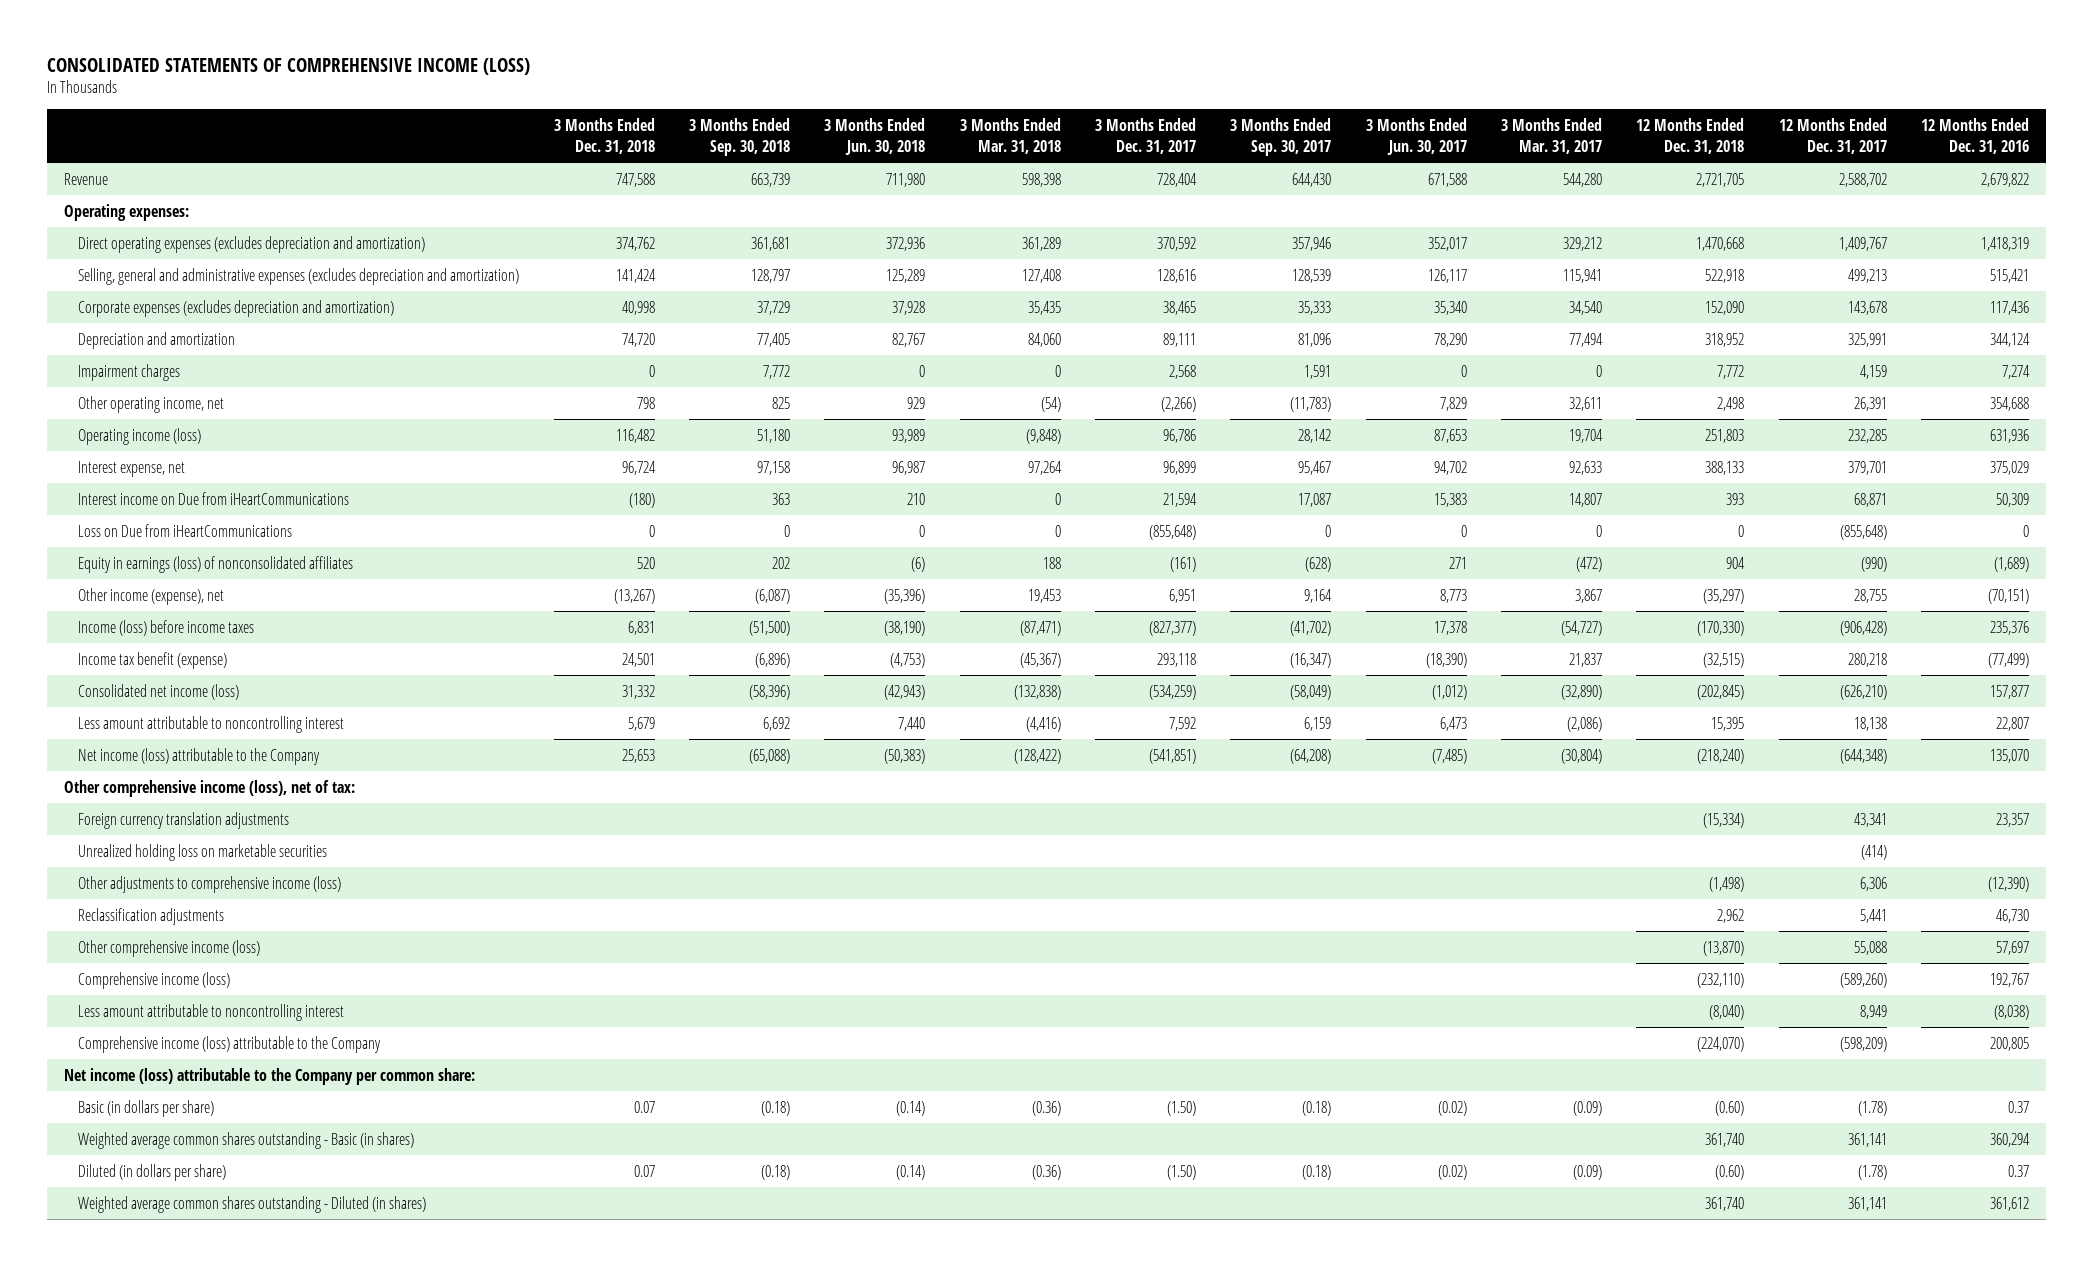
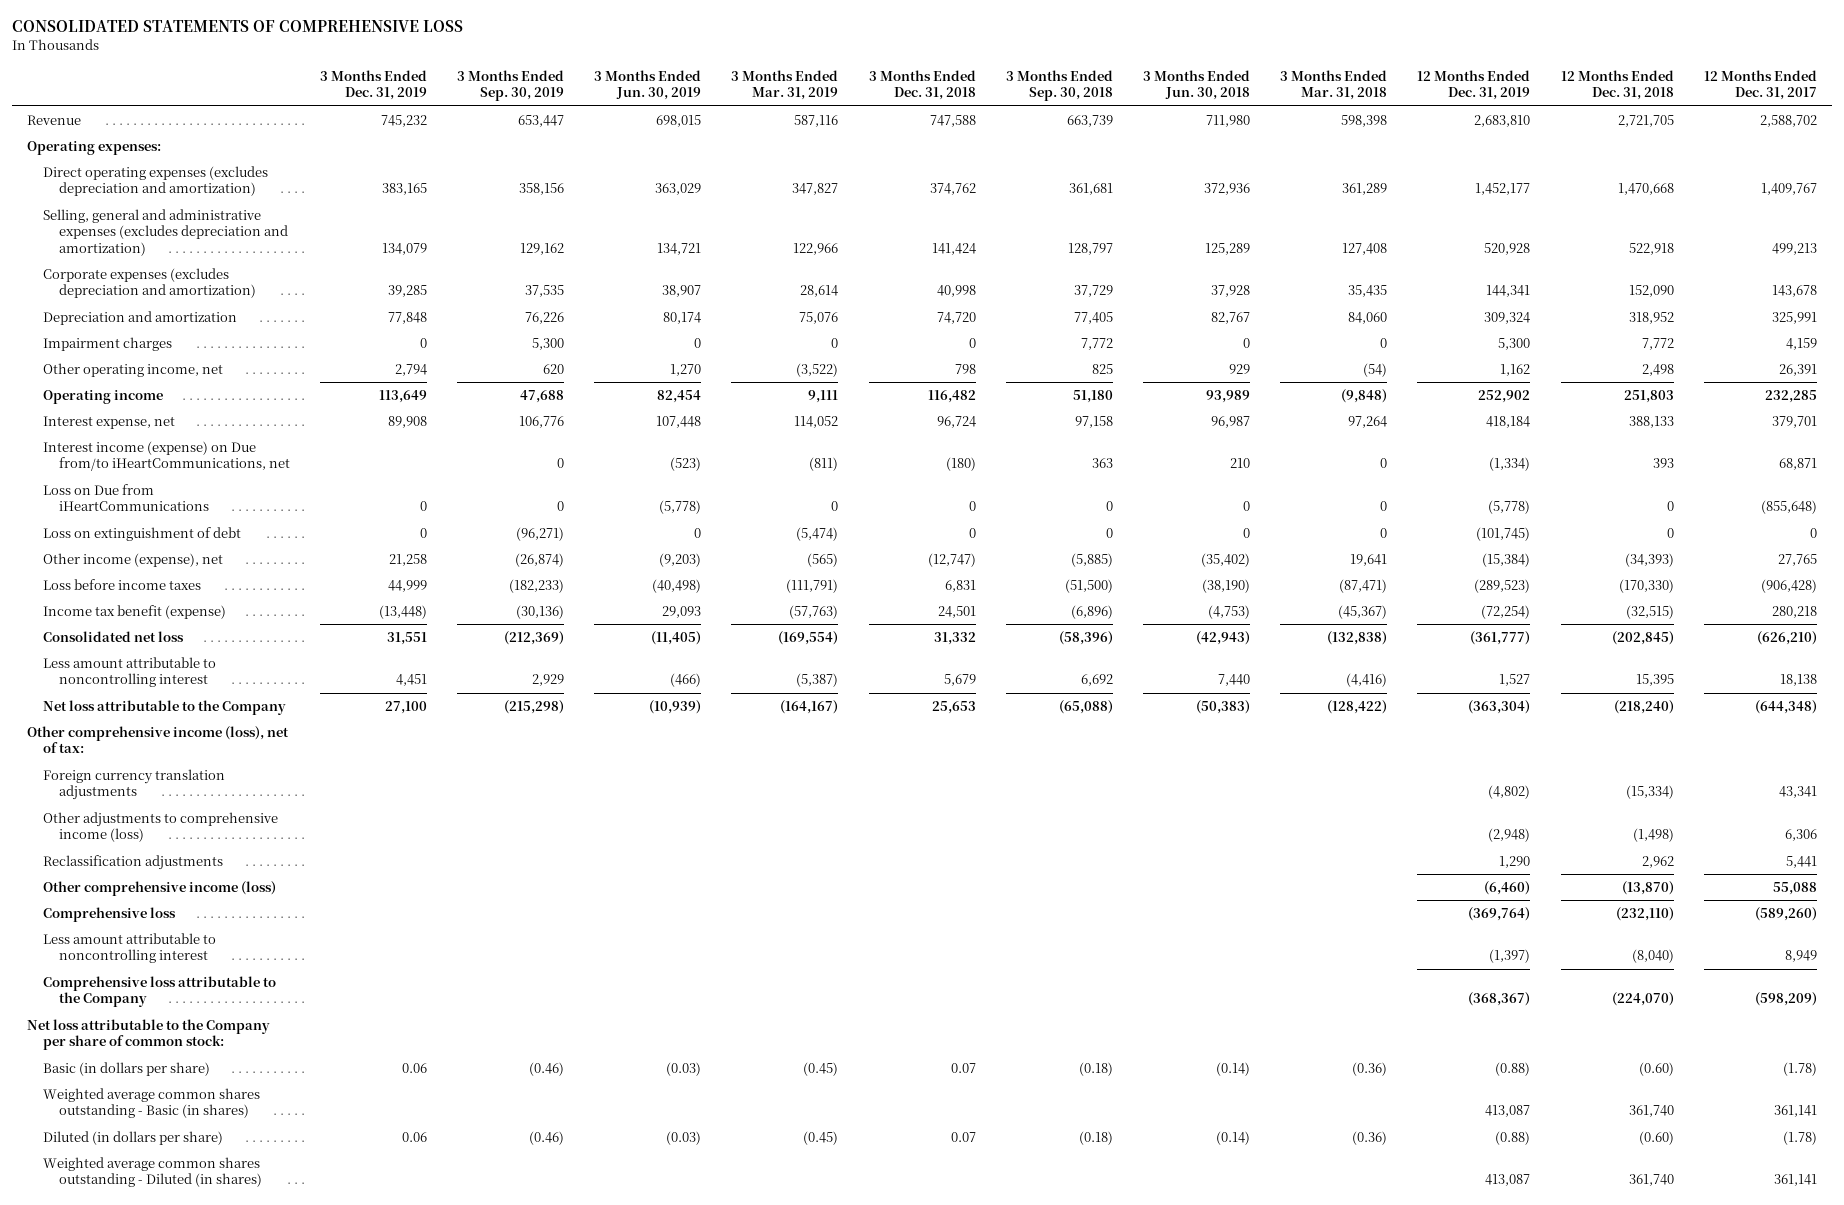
- CONSOLIDATED STATEMENTS OF COMPREHENSIVE INCOME (LOSS)
+ CONSOLIDATED STATEMENTS OF COMPREHENSIVE LOSS
- | 3 Months Ended Dec. 31, 2018 | 3 Months Ended Sep. 30, 2018 | 3 Months Ended Jun. 30, 2018 | 3 Months Ended Mar. 31, 2018 | 3 Months Ended Dec. 31, 2017 | 3 Months Ended Sep. 30, 2017 | 3 Months Ended Jun. 30, 2017 | 3 Months Ended Mar. 31, 2017 | 12 Months Ended Dec. 31, 2018 | 12 Months Ended Dec. 31, 2017 | 12 Months Ended Dec. 31, 2016
+ | 3 Months Ended Dec. 31, 2019 | 3 Months Ended Sep. 30, 2019 | 3 Months Ended Jun. 30, 2019 | 3 Months Ended Mar. 31, 2019 | 3 Months Ended Dec. 31, 2018 | 3 Months Ended Sep. 30, 2018 | 3 Months Ended Jun. 30, 2018 | 3 Months Ended Mar. 31, 2018 | 12 Months Ended Dec. 31, 2019 | 12 Months Ended Dec. 31, 2018 | 12 Months Ended Dec. 31, 2017
- Operating income (loss) | 116,482 | 51,180 | 93,989 | (9,848) | 96,786 | 28,142 | 87,653 | 19,704 | 251,803 | 232,285 | 631,936
+ Operating income | 113,649 | 47,688 | 82,454 | 9,111 | 116,482 | 51,180 | 93,989 | (9,848) | 252,902 | 251,803 | 232,285
- Interest income on Due from iHeartCommunications | (180) | 363 | 210 | 0 | 21,594 | 17,087 | 15,383 | 14,807 | 393 | 68,871 | 50,309
+ Interest income (expense) on Due from/to iHeartCommunications, net | | 0 | (523) | (811) | (180) | 363 | 210 | 0 | (1,334) | 393 | 68,871
- Equity in earnings (loss) of nonconsolidated affiliates | 520 | 202 | (6) | 188 | (161) | (628) | 271 | (472) | 904 | (990) | (1,689)
- Other income (expense), net | (13,267) | (6,087) | (35,396) | 19,453 | 6,951 | 9,164 | 8,773 | 3,867 | (35,297) | 28,755 | (70,151)
- Income (loss) before income taxes | 6,831 | (51,500) | (38,190) | (87,471) | (827,377) | (41,702) | 17,378 | (54,727) | (170,330) | (906,428) | 235,376
+ Loss on extinguishment of debt | 0 | (96,271) | 0 | (5,474) | 0 | 0 | 0 | 0 | (101,745) | 0 | 0
+ Other income (expense), net | 21,258 | (26,874) | (9,203) | (565) | (12,747) | (5,885) | (35,402) | 19,641 | (15,384) | (34,393) | 27,765
+ Loss before income taxes | 44,999 | (182,233) | (40,498) | (111,791) | 6,831 | (51,500) | (38,190) | (87,471) | (289,523) | (170,330) | (906,428)
- Consolidated net income (loss) | 31,332 | (58,396) | (42,943) | (132,838) | (534,259) | (58,049) | (1,012) | (32,890) | (202,845) | (626,210) | 157,877
+ Consolidated net loss | 31,551 | (212,369) | (11,405) | (169,554) | 31,332 | (58,396) | (42,943) | (132,838) | (361,777) | (202,845) | (626,210)
- Net income (loss) attributable to the Company | 25,653 | (65,088) | (50,383) | (128,422) | (541,851) | (64,208) | (7,485) | (30,804) | (218,240) | (644,348) | 135,070
+ Net loss attributable to the Company | 27,100 | (215,298) | (10,939) | (164,167) | 25,653 | (65,088) | (50,383) | (128,422) | (363,304) | (218,240) | (644,348)
- Unrealized holding loss on marketable securities | | | | | | | | | | (414) |
- Comprehensive income (loss) | | | | | | | | | (232,110) | (589,260) | 192,767
+ Comprehensive loss | | | | | | | | | (369,764) | (232,110) | (589,260)
- Comprehensive income (loss) attributable to the Company | | | | | | | | | (224,070) | (598,209) | 200,805
- Net income (loss) attributable to the Company per common share:
+ Comprehensive loss attributable to the Company | | | | | | | | | (368,367) | (224,070) | (598,209)
+ Net loss attributable to the Company per share of common stock:

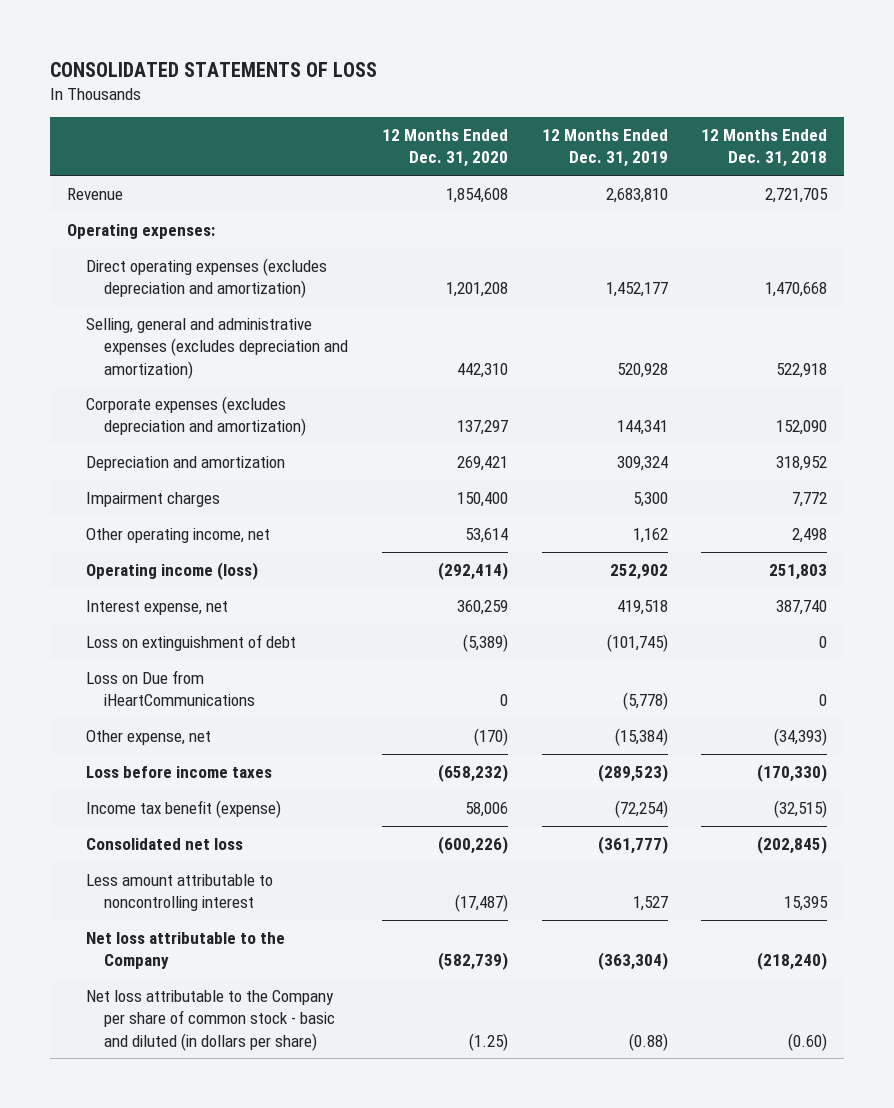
- CONSOLIDATED STATEMENTS OF COMPREHENSIVE LOSS
+ CONSOLIDATED STATEMENTS OF LOSS
- | 3 Months Ended Dec. 31, 2019 | 3 Months Ended Sep. 30, 2019 | 3 Months Ended Jun. 30, 2019 | 3 Months Ended Mar. 31, 2019 | 3 Months Ended Dec. 31, 2018 | 3 Months Ended Sep. 30, 2018 | 3 Months Ended Jun. 30, 2018 | 3 Months Ended Mar. 31, 2018 | 12 Months Ended Dec. 31, 2019 | 12 Months Ended Dec. 31, 2018 | 12 Months Ended Dec. 31, 2017
+ | 12 Months Ended Dec. 31, 2020 | 12 Months Ended Dec. 31, 2019 | 12 Months Ended Dec. 31, 2018
- Operating income | 113,649 | 47,688 | 82,454 | 9,111 | 116,482 | 51,180 | 93,989 | (9,848) | 252,902 | 251,803 | 232,285
- Interest expense, net | 89,908 | 106,776 | 107,448 | 114,052 | 96,724 | 97,158 | 96,987 | 97,264 | 418,184 | 388,133 | 379,701
- Interest income (expense) on Due from/to iHeartCommunications, net | | 0 | (523) | (811) | (180) | 363 | 210 | 0 | (1,334) | 393 | 68,871
+ Operating income (loss) | (292,414) | 252,902 | 251,803
+ Interest expense, net | 360,259 | 419,518 | 387,740
- Other income (expense), net | 21,258 | (26,874) | (9,203) | (565) | (12,747) | (5,885) | (35,402) | 19,641 | (15,384) | (34,393) | 27,765
moved down: Loss on Due from iHeartCommunications | 0 | (5,778) | 0
+ Other expense, net | (170) | (15,384) | (34,393)
- Other comprehensive income (loss), net of tax:
- Foreign currency translation adjustments | | | | | | | | | (4,802) | (15,334) | 43,341
- Other adjustments to comprehensive income (loss) | | | | | | | | | (2,948) | (1,498) | 6,306
- Reclassification adjustments | | | | | | | | | 1,290 | 2,962 | 5,441
- Other comprehensive income (loss) | | | | | | | | | (6,460) | (13,870) | 55,088
- Comprehensive loss | | | | | | | | | (369,764) | (232,110) | (589,260)
- Less amount attributable to noncontrolling interest | | | | | | | | | (1,397) | (8,040) | 8,949
- Comprehensive loss attributable to the Company | | | | | | | | | (368,367) | (224,070) | (598,209)
- Net loss attributable to the Company per share of common stock:
- Basic (in dollars per share) | 0.06 | (0.46) | (0.03) | (0.45) | 0.07 | (0.18) | (0.14) | (0.36) | (0.88) | (0.60) | (1.78)
- Weighted average common shares outstanding - Basic (in shares) | | | | | | | | | 413,087 | 361,740 | 361,141
- Diluted (in dollars per share) | 0.06 | (0.46) | (0.03) | (0.45) | 0.07 | (0.18) | (0.14) | (0.36) | (0.88) | (0.60) | (1.78)
- Weighted average common shares outstanding - Diluted (in shares) | | | | | | | | | 413,087 | 361,740 | 361,141
+ Net loss attributable to the Company per share of common stock - basic and diluted (in dollars per share) | (1.25) | (0.88) | (0.60)

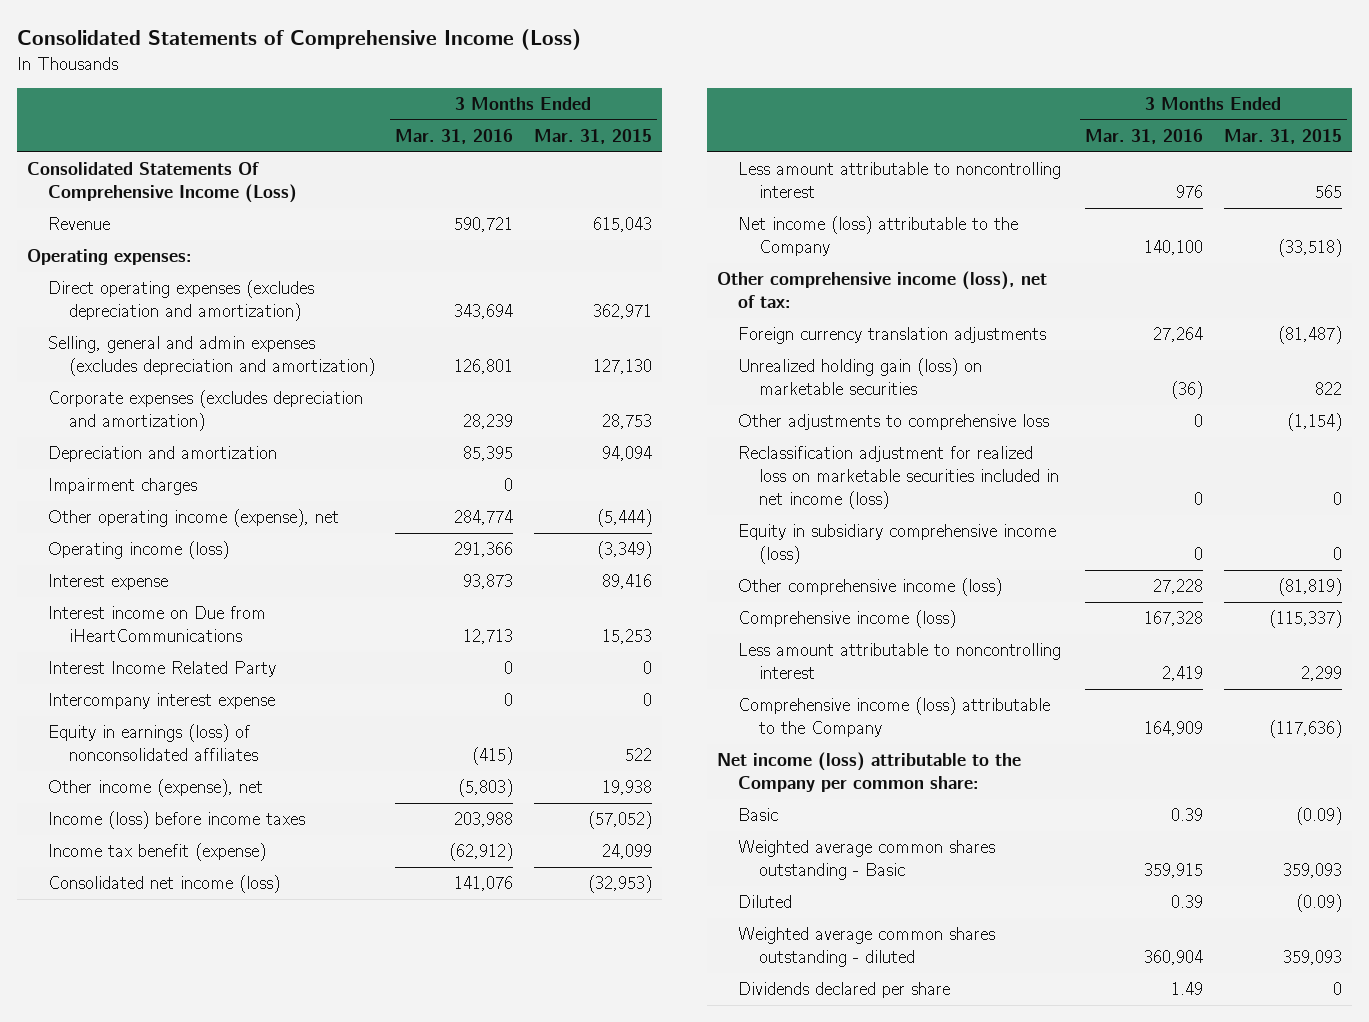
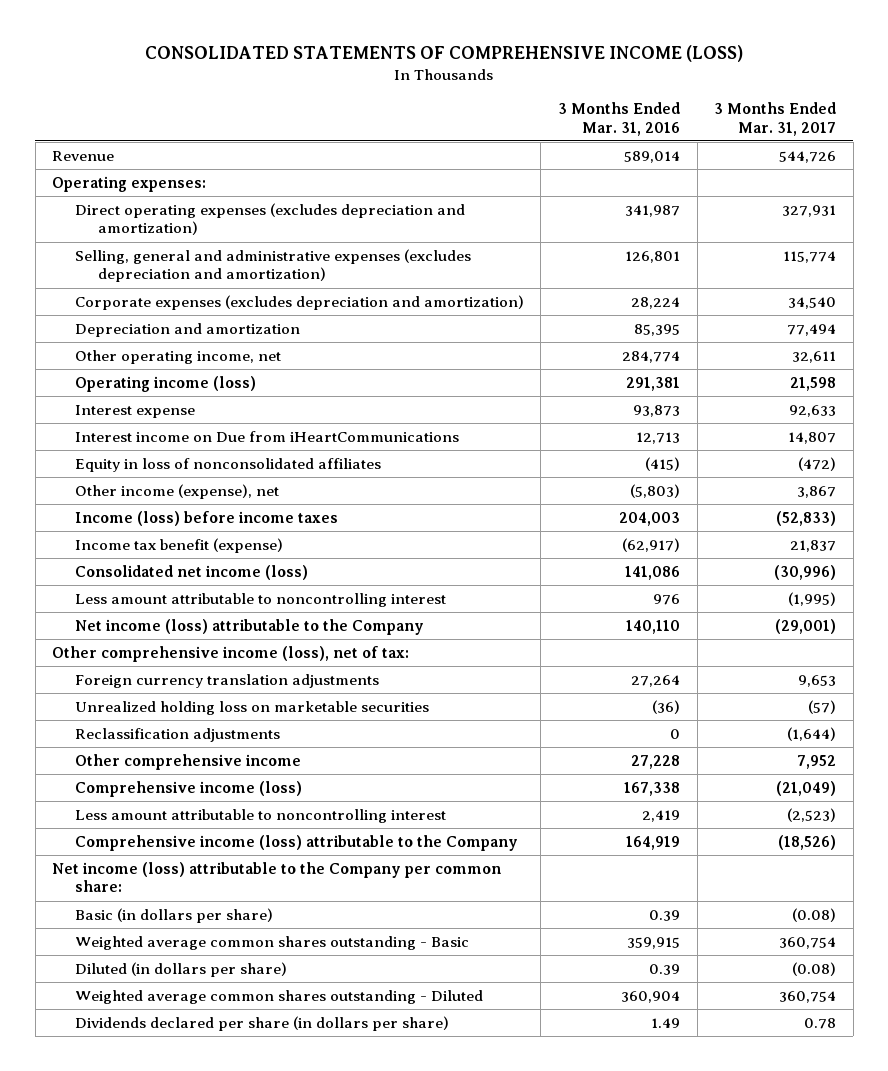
- Consolidated Statements of Comprehensive Income (Loss)
+ CONSOLIDATED STATEMENTS OF COMPREHENSIVE INCOME (LOSS)
- | 3 Months Ended Mar. 31, 2016 | 3 Months Ended Mar. 31, 2015
+ | 3 Months Ended Mar. 31, 2016 | 3 Months Ended Mar. 31, 2017
- Consolidated Statements Of Comprehensive Income (Loss)
- Revenue | 590,721 | 615,043
+ Revenue | 589,014 | 544,726
- Direct operating expenses (excludes depreciation and amortization) | 343,694 | 362,971
- Selling, general and admin expenses (excludes depreciation and amortization) | 126,801 | 127,130
- Corporate expenses (excludes depreciation and amortization) | 28,239 | 28,753
+ Direct operating expenses (excludes depreciation and amortization) | 341,987 | 327,931
+ Selling, general and administrative expenses (excludes depreciation and amortization) | 126,801 | 115,774
+ Corporate expenses (excludes depreciation and amortization) | 28,224 | 34,540
- Impairment charges | 0 |
- Other operating income (expense), net | 284,774 | (5,444)
- Operating income (loss) | 291,366 | (3,349)
+ Other operating income, net | 284,774 | 32,611
+ Operating income (loss) | 291,381 | 21,598
- Interest Income Related Party | 0 | 0
- Intercompany interest expense | 0 | 0
- Equity in earnings (loss) of nonconsolidated affiliates | (415) | 522
+ Equity in loss of nonconsolidated affiliates | (415) | (472)
- Income (loss) before income taxes | 203,988 | (57,052)
- Income tax benefit (expense) | (62,912) | 24,099
- Consolidated net income (loss) | 141,076 | (32,953)
+ Income (loss) before income taxes | 204,003 | (52,833)
+ Income tax benefit (expense) | (62,917) | 21,837
+ Consolidated net income (loss) | 141,086 | (30,996)
- Net income (loss) attributable to the Company | 140,100 | (33,518)
+ Net income (loss) attributable to the Company | 140,110 | (29,001)
- Unrealized holding gain (loss) on marketable securities | (36) | 822
- Other adjustments to comprehensive loss | 0 | (1,154)
- Reclassification adjustment for realized loss on marketable securities included in net income (loss) | 0 | 0
- Equity in subsidiary comprehensive income (loss) | 0 | 0
- Other comprehensive income (loss) | 27,228 | (81,819)
- Comprehensive income (loss) | 167,328 | (115,337)
+ Unrealized holding loss on marketable securities | (36) | (57)
+ Reclassification adjustments | 0 | (1,644)
+ Other comprehensive income | 27,228 | 7,952
+ Comprehensive income (loss) | 167,338 | (21,049)
- Comprehensive income (loss) attributable to the Company | 164,909 | (117,636)
+ Comprehensive income (loss) attributable to the Company | 164,919 | (18,526)
- Basic | 0.39 | (0.09)
+ Basic (in dollars per share) | 0.39 | (0.08)
- Diluted | 0.39 | (0.09)
- Weighted average common shares outstanding - diluted | 360,904 | 359,093
- Dividends declared per share | 1.49 | 0
+ Diluted (in dollars per share) | 0.39 | (0.08)
+ Weighted average common shares outstanding - Diluted | 360,904 | 360,754
+ Dividends declared per share (in dollars per share) | 1.49 | 0.78

